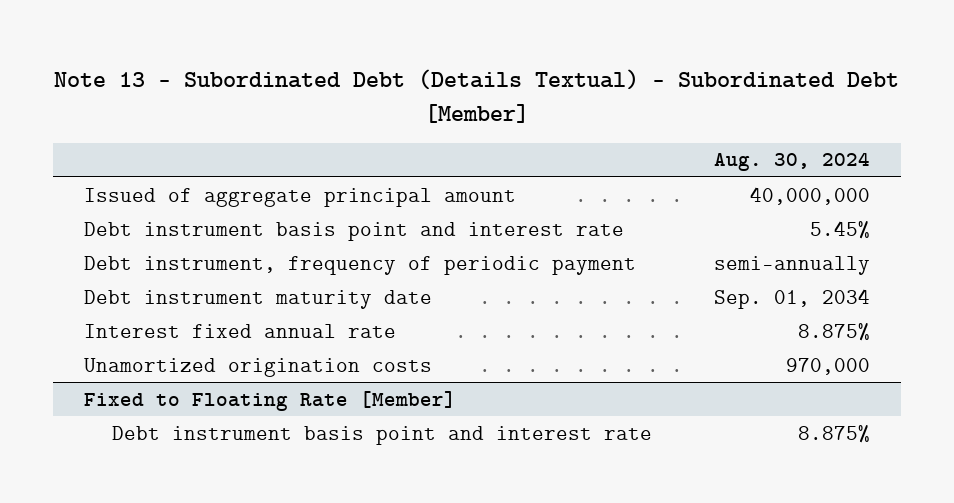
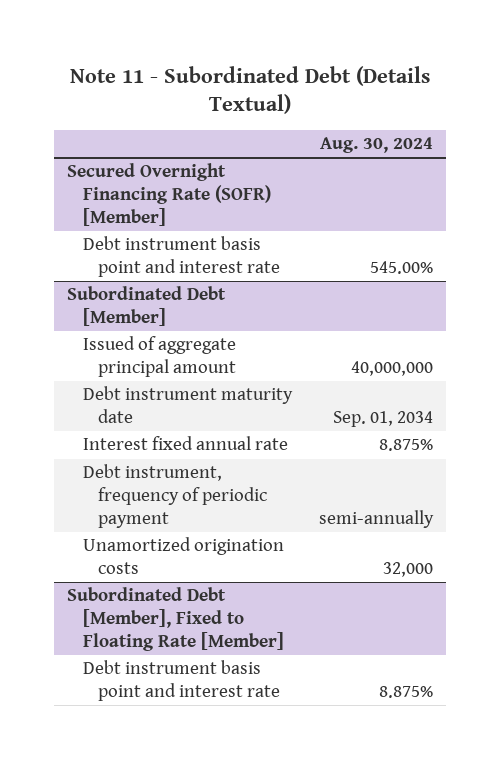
- Note 13 - Subordinated Debt (Details Textual) - Subordinated Debt [Member]
+ Note 11 - Subordinated Debt (Details Textual)
+ Secured Overnight Financing Rate (SOFR) [Member]
+ Debt instrument basis point and interest rate | 545.00%
+ Subordinated Debt [Member]
- Debt instrument basis point and interest rate | 5.45%
- Debt instrument, frequency of periodic payment | semi-annually
- Unamortized origination costs | 970,000
- Fixed to Floating Rate [Member]
+ Debt instrument, frequency of periodic payment | semi-annually
+ Unamortized origination costs | 32,000
+ Subordinated Debt [Member], Fixed to Floating Rate [Member]

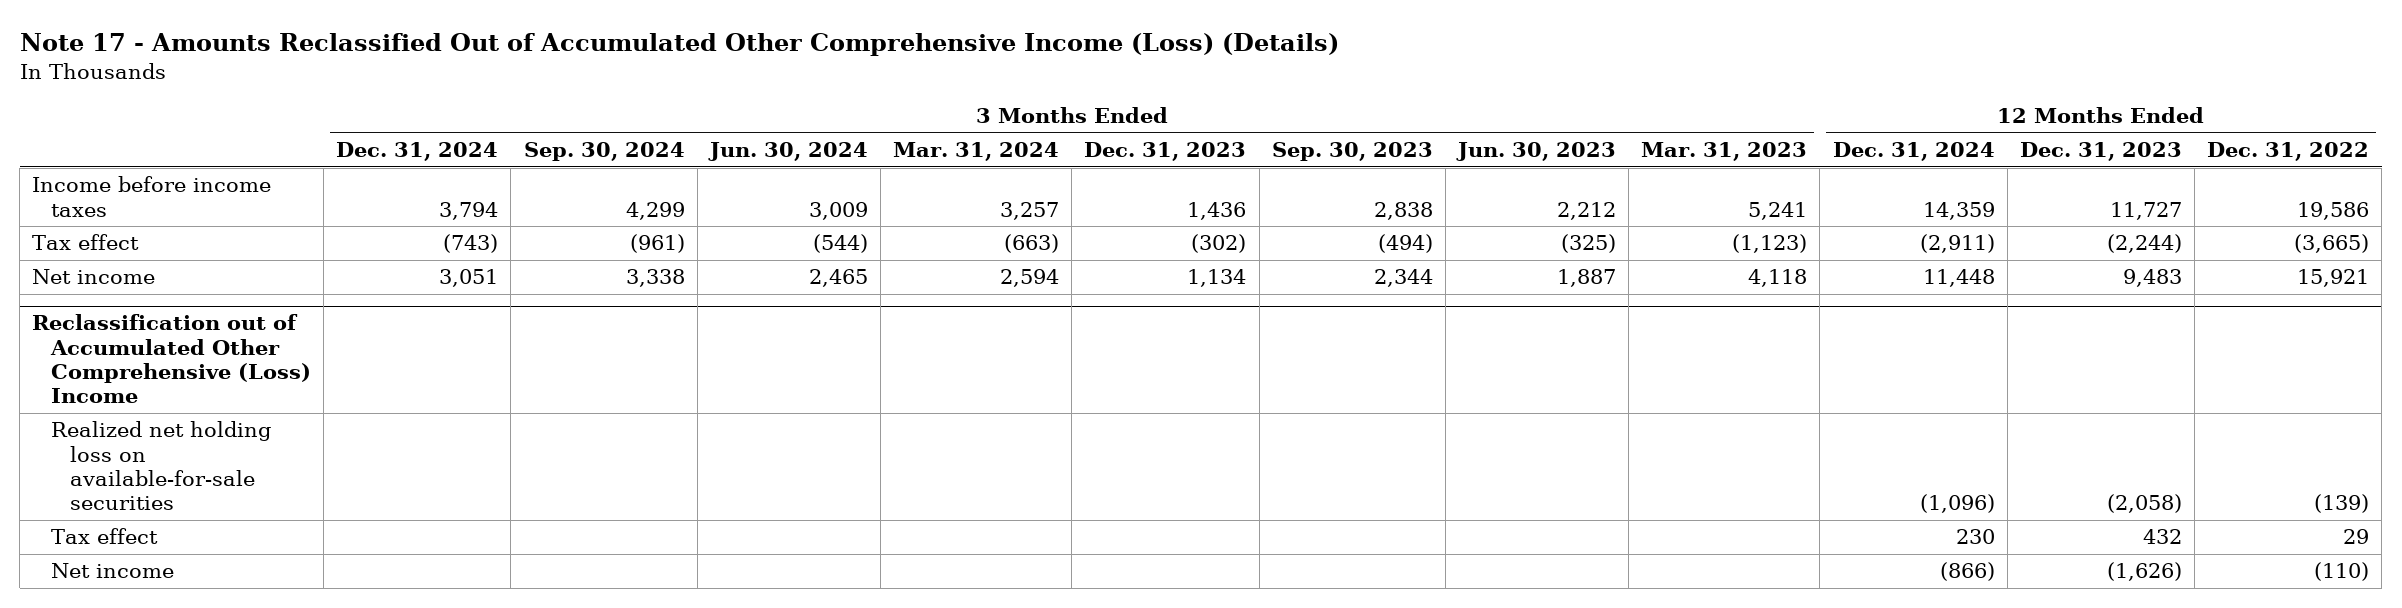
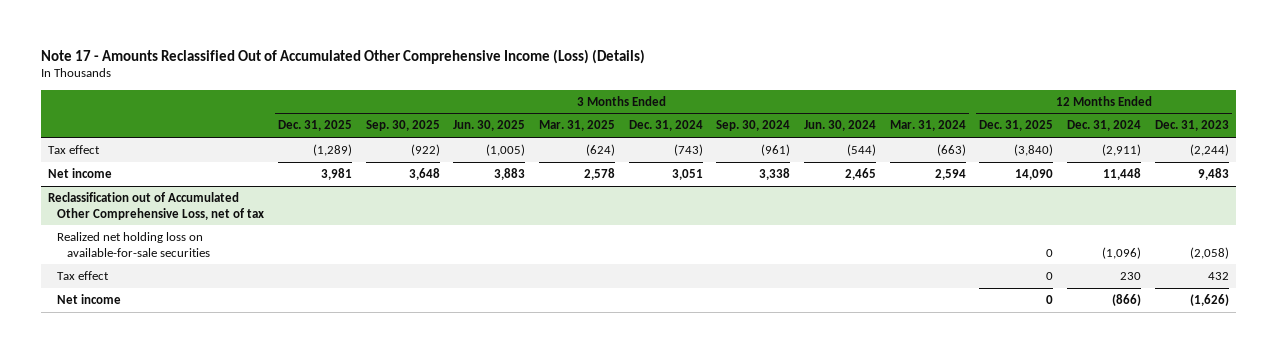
- | 3 Months Ended Dec. 31, 2024 | 3 Months Ended Sep. 30, 2024 | 3 Months Ended Jun. 30, 2024 | 3 Months Ended Mar. 31, 2024 | 3 Months Ended Dec. 31, 2023 | 3 Months Ended Sep. 30, 2023 | 3 Months Ended Jun. 30, 2023 | 3 Months Ended Mar. 31, 2023 | 12 Months Ended Dec. 31, 2024 | 12 Months Ended Dec. 31, 2023 | 12 Months Ended Dec. 31, 2022
+ | 3 Months Ended Dec. 31, 2025 | 3 Months Ended Sep. 30, 2025 | 3 Months Ended Jun. 30, 2025 | 3 Months Ended Mar. 31, 2025 | 3 Months Ended Dec. 31, 2024 | 3 Months Ended Sep. 30, 2024 | 3 Months Ended Jun. 30, 2024 | 3 Months Ended Mar. 31, 2024 | 12 Months Ended Dec. 31, 2025 | 12 Months Ended Dec. 31, 2024 | 12 Months Ended Dec. 31, 2023
- Income before income taxes | 3,794 | 4,299 | 3,009 | 3,257 | 1,436 | 2,838 | 2,212 | 5,241 | 14,359 | 11,727 | 19,586
- Reclassification out of Accumulated Other Comprehensive (Loss) Income
+ Reclassification out of Accumulated Other Comprehensive Loss, net of tax

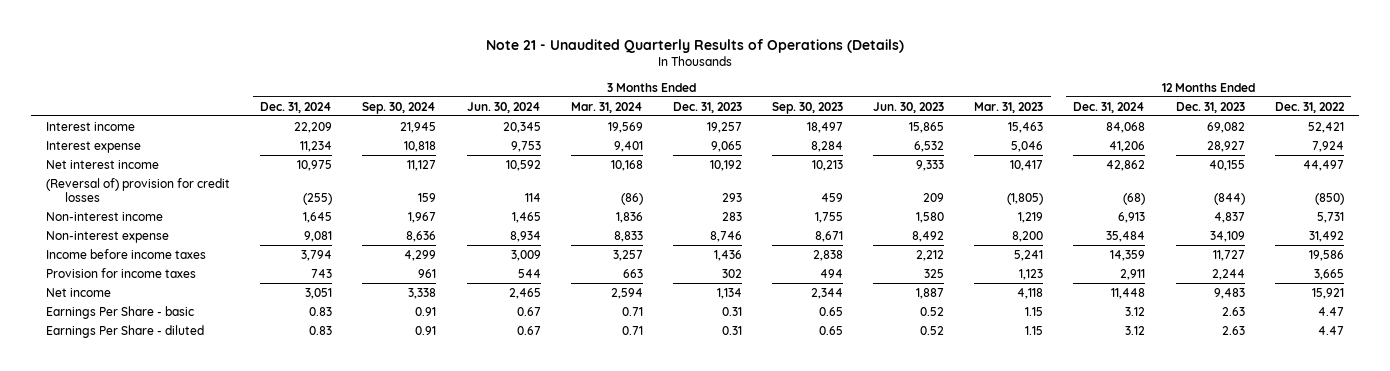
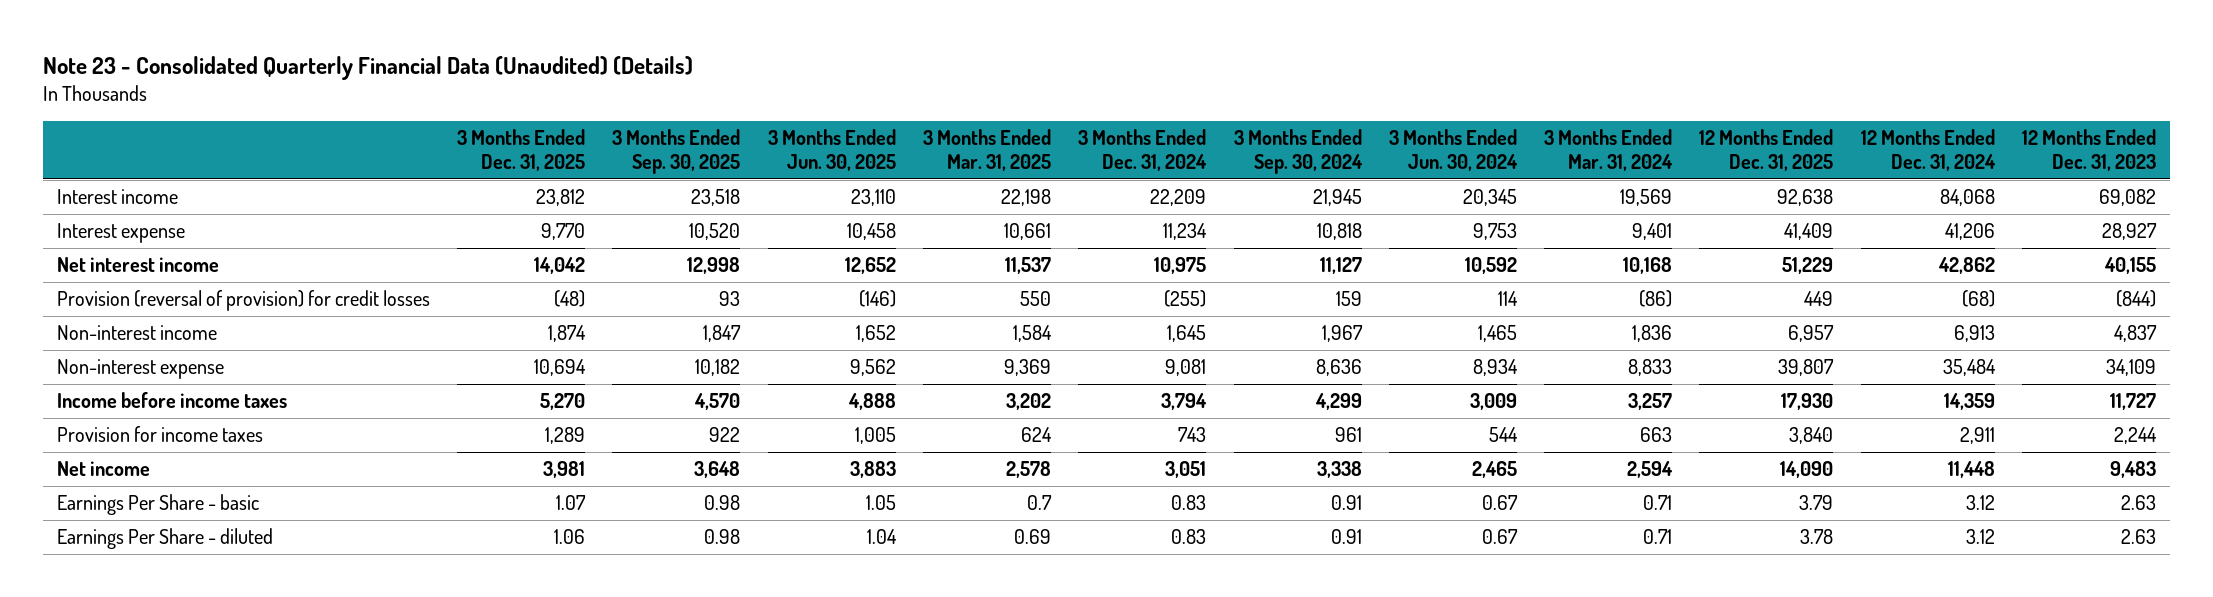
- Note 21 - Unaudited Quarterly Results of Operations (Details)
+ Note 23 - Consolidated Quarterly Financial Data (Unaudited) (Details)
- | 3 Months Ended Dec. 31, 2024 | 3 Months Ended Sep. 30, 2024 | 3 Months Ended Jun. 30, 2024 | 3 Months Ended Mar. 31, 2024 | 3 Months Ended Dec. 31, 2023 | 3 Months Ended Sep. 30, 2023 | 3 Months Ended Jun. 30, 2023 | 3 Months Ended Mar. 31, 2023 | 12 Months Ended Dec. 31, 2024 | 12 Months Ended Dec. 31, 2023 | 12 Months Ended Dec. 31, 2022
+ | 3 Months Ended Dec. 31, 2025 | 3 Months Ended Sep. 30, 2025 | 3 Months Ended Jun. 30, 2025 | 3 Months Ended Mar. 31, 2025 | 3 Months Ended Dec. 31, 2024 | 3 Months Ended Sep. 30, 2024 | 3 Months Ended Jun. 30, 2024 | 3 Months Ended Mar. 31, 2024 | 12 Months Ended Dec. 31, 2025 | 12 Months Ended Dec. 31, 2024 | 12 Months Ended Dec. 31, 2023
- (Reversal of) provision for credit losses | (255) | 159 | 114 | (86) | 293 | 459 | 209 | (1,805) | (68) | (844) | (850)
+ Provision (reversal of provision) for credit losses | (48) | 93 | (146) | 550 | (255) | 159 | 114 | (86) | 449 | (68) | (844)

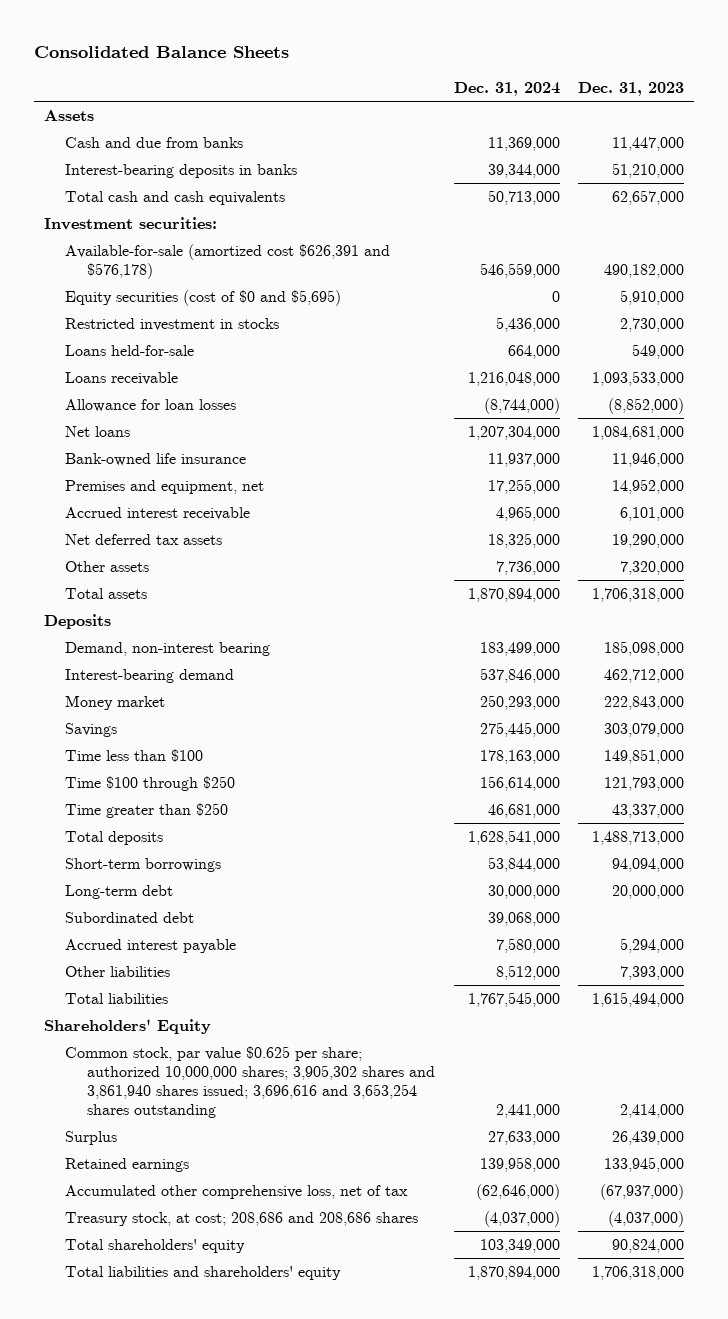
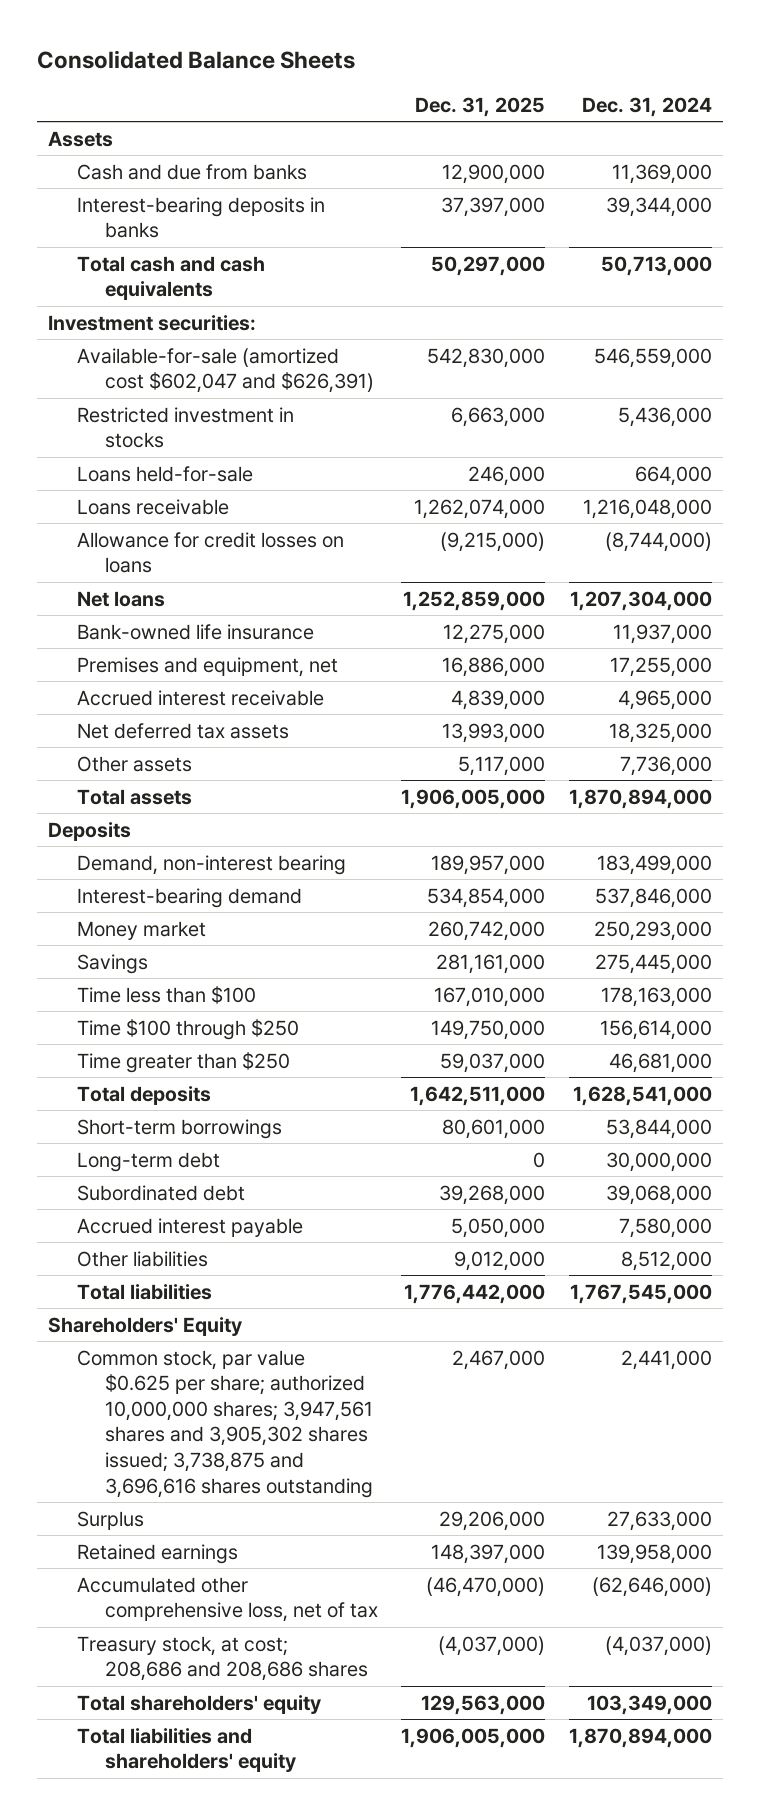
- | Dec. 31, 2024 | Dec. 31, 2023
+ | Dec. 31, 2025 | Dec. 31, 2024
- Available-for-sale (amortized cost $626,391 and $576,178) | 546,559,000 | 490,182,000
- Equity securities (cost of $0 and $5,695) | 0 | 5,910,000
+ Available-for-sale (amortized cost $602,047 and $626,391) | 542,830,000 | 546,559,000
- Allowance for loan losses | (8,744,000) | (8,852,000)
+ Allowance for credit losses on loans | (9,215,000) | (8,744,000)
- Common stock, par value $0.625 per share; authorized 10,000,000 shares; 3,905,302 shares and 3,861,940 shares issued; 3,696,616 and 3,653,254 shares outstanding | 2,441,000 | 2,414,000
+ Common stock, par value $0.625 per share; authorized 10,000,000 shares; 3,947,561 shares and 3,905,302 shares issued; 3,738,875 and 3,696,616 shares outstanding | 2,467,000 | 2,441,000

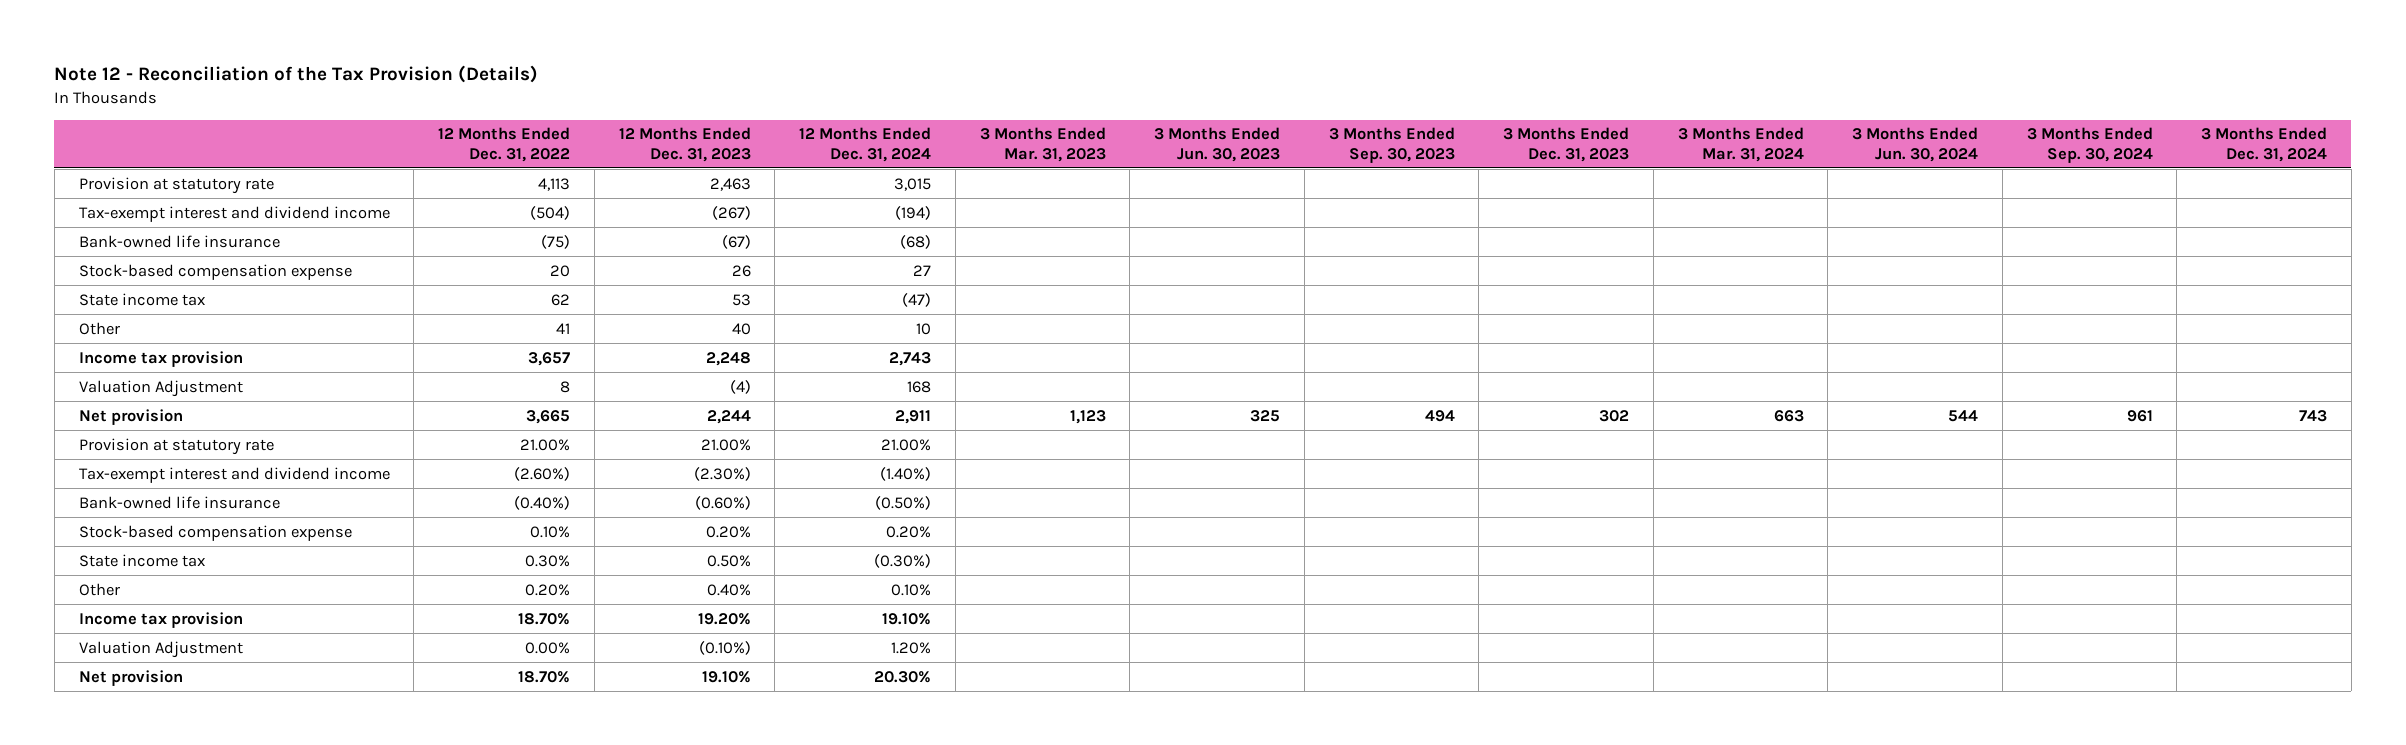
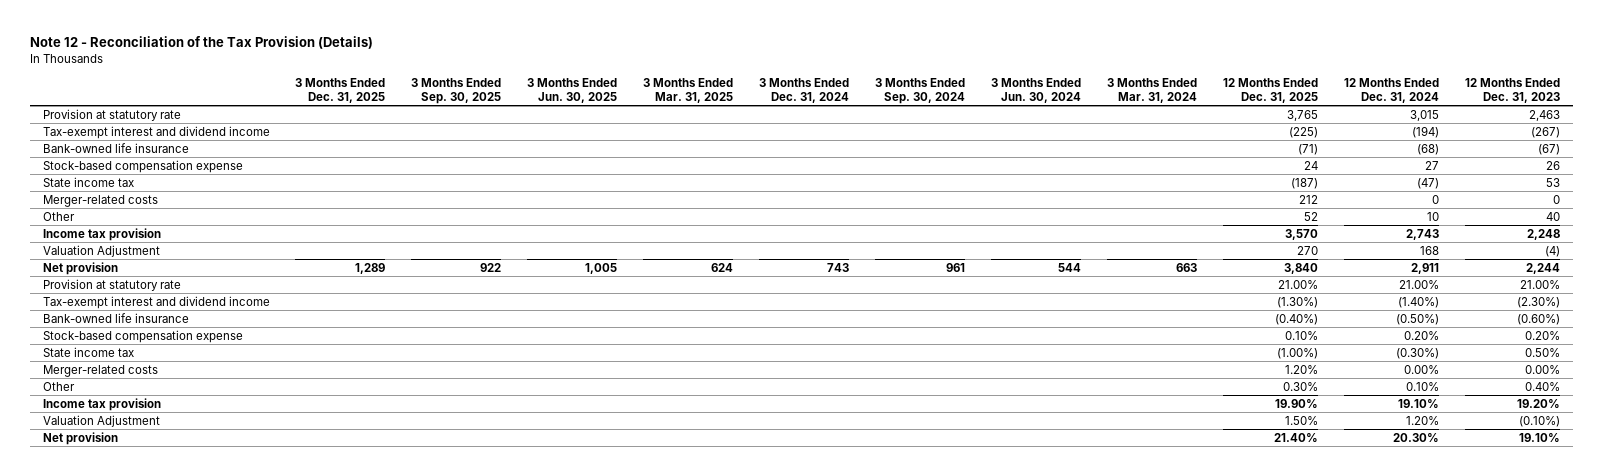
- | 12 Months Ended Dec. 31, 2022 | 12 Months Ended Dec. 31, 2023 | 12 Months Ended Dec. 31, 2024 | 3 Months Ended Mar. 31, 2023 | 3 Months Ended Jun. 30, 2023 | 3 Months Ended Sep. 30, 2023 | 3 Months Ended Dec. 31, 2023 | 3 Months Ended Mar. 31, 2024 | 3 Months Ended Jun. 30, 2024 | 3 Months Ended Sep. 30, 2024 | 3 Months Ended Dec. 31, 2024
+ | 3 Months Ended Dec. 31, 2025 | 3 Months Ended Sep. 30, 2025 | 3 Months Ended Jun. 30, 2025 | 3 Months Ended Mar. 31, 2025 | 3 Months Ended Dec. 31, 2024 | 3 Months Ended Sep. 30, 2024 | 3 Months Ended Jun. 30, 2024 | 3 Months Ended Mar. 31, 2024 | 12 Months Ended Dec. 31, 2025 | 12 Months Ended Dec. 31, 2024 | 12 Months Ended Dec. 31, 2023
+ Merger-related costs | | | | | | | | | 212 | 0 | 0
+ Merger-related costs | | | | | | | | | 1.20% | 0.00% | 0.00%

